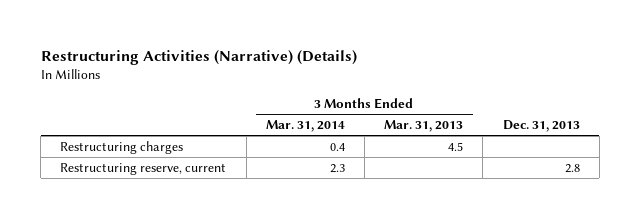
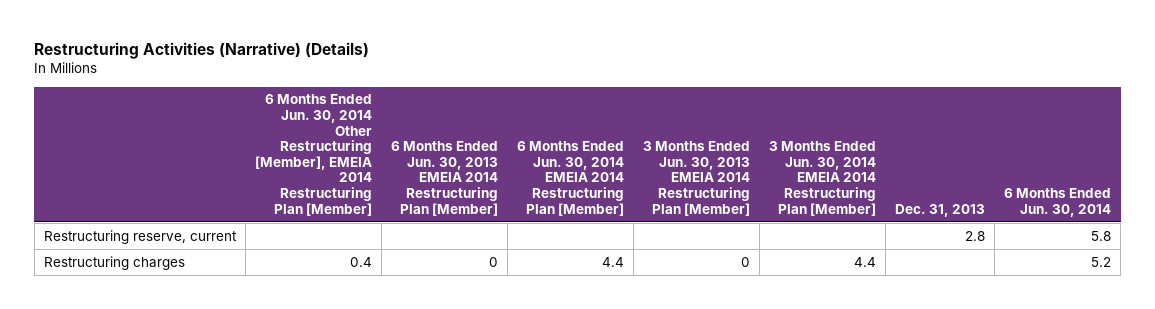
- | 3 Months Ended Mar. 31, 2014 | 3 Months Ended Mar. 31, 2013 | Dec. 31, 2013
+ | 6 Months Ended Jun. 30, 2014 Other Restructuring [Member], EMEIA 2014 Restructuring Plan [Member] | 6 Months Ended Jun. 30, 2013 EMEIA 2014 Restructuring Plan [Member] | 6 Months Ended Jun. 30, 2014 EMEIA 2014 Restructuring Plan [Member] | 3 Months Ended Jun. 30, 2013 EMEIA 2014 Restructuring Plan [Member] | 3 Months Ended Jun. 30, 2014 EMEIA 2014 Restructuring Plan [Member] | Dec. 31, 2013 | 6 Months Ended Jun. 30, 2014
moved down: Restructuring charges | 0.4 | 0 | 4.4 | 0 | 4.4 | | 5.2

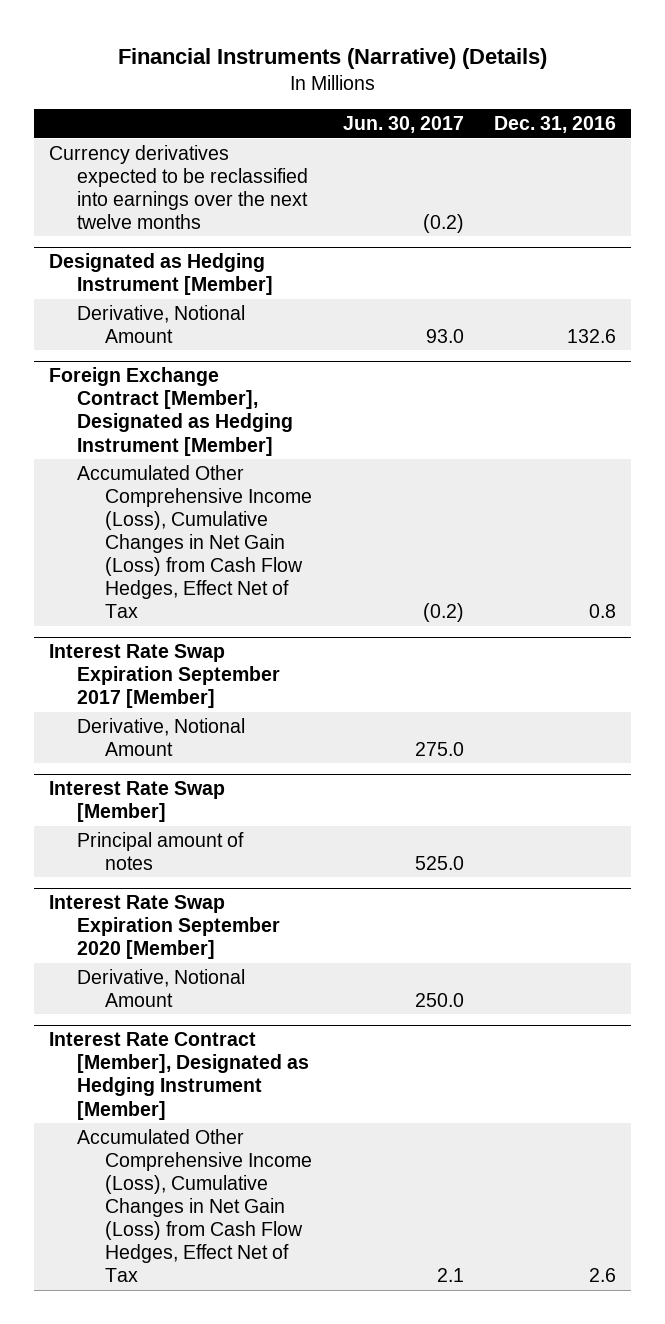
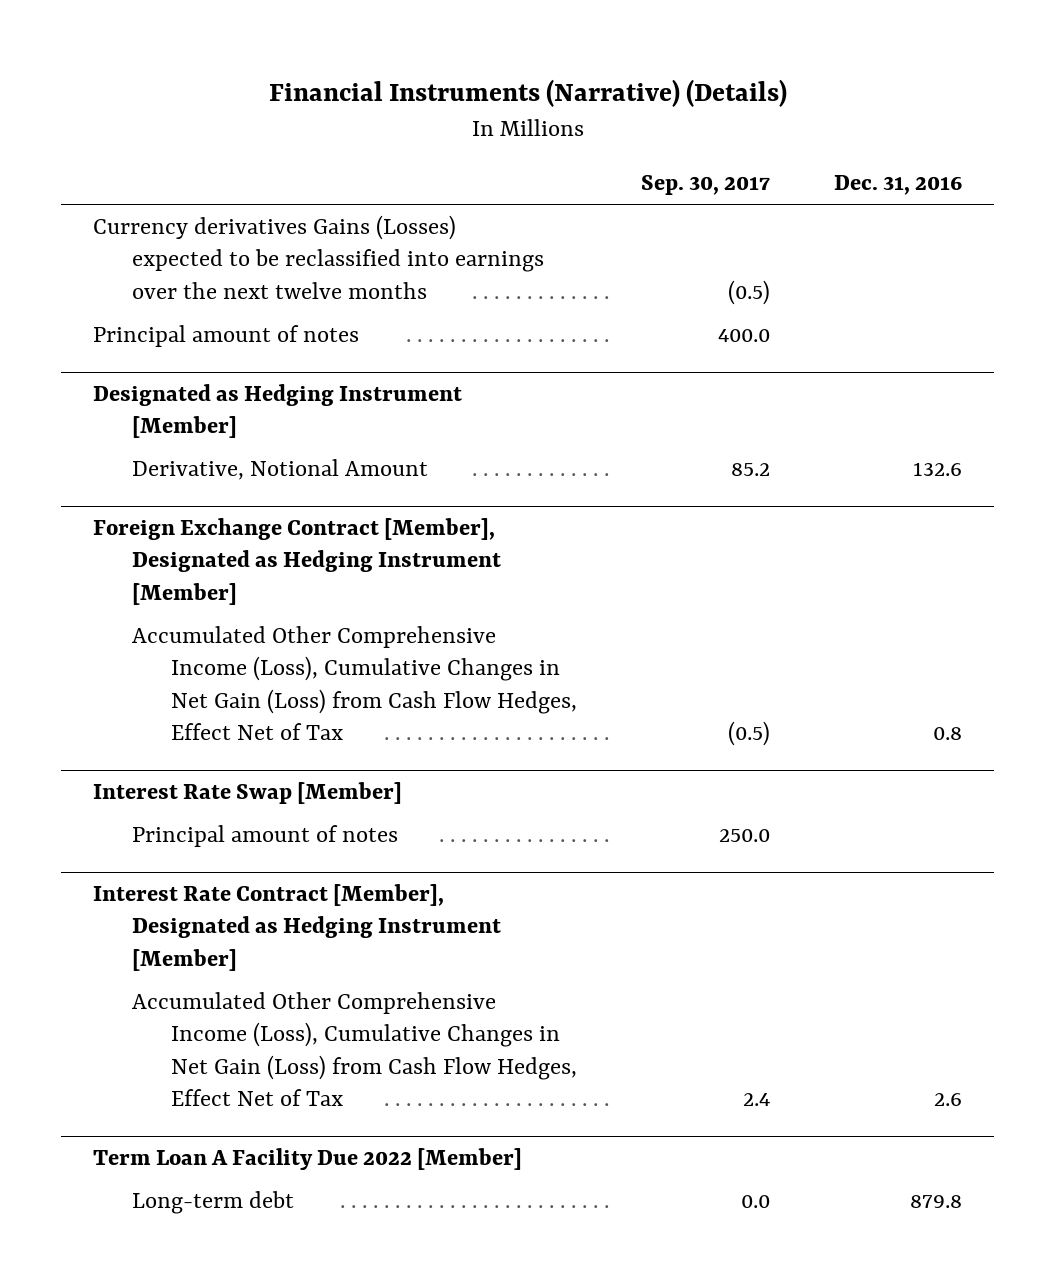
- | Jun. 30, 2017 | Dec. 31, 2016
+ | Sep. 30, 2017 | Dec. 31, 2016
- Currency derivatives expected to be reclassified into earnings over the next twelve months | (0.2) |
+ Currency derivatives Gains (Losses) expected to be reclassified into earnings over the next twelve months | (0.5) |
+ Principal amount of notes | 400.0 |
- Interest Rate Swap Expiration September 2017 [Member]
- Derivative, Notional Amount | 275.0 |
- Interest Rate Swap Expiration September 2020 [Member]
- Derivative, Notional Amount | 250.0 |
+ Term Loan A Facility Due 2022 [Member]
+ Long-term debt | 0.0 | 879.8

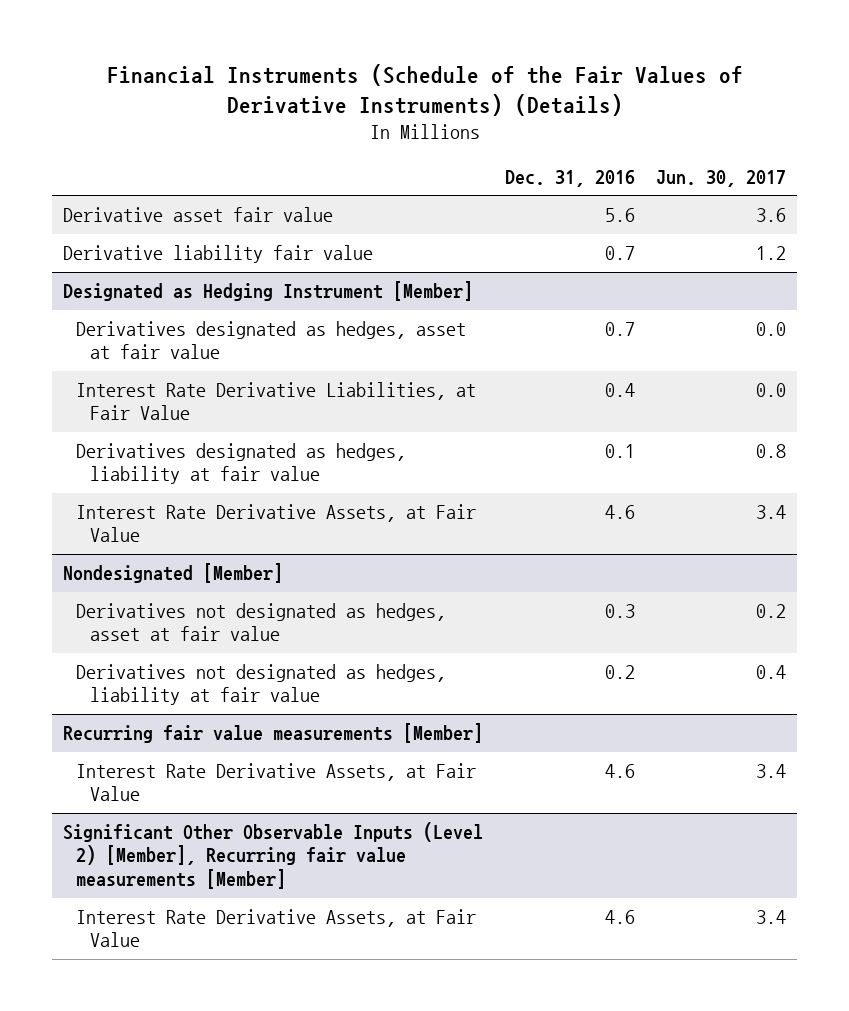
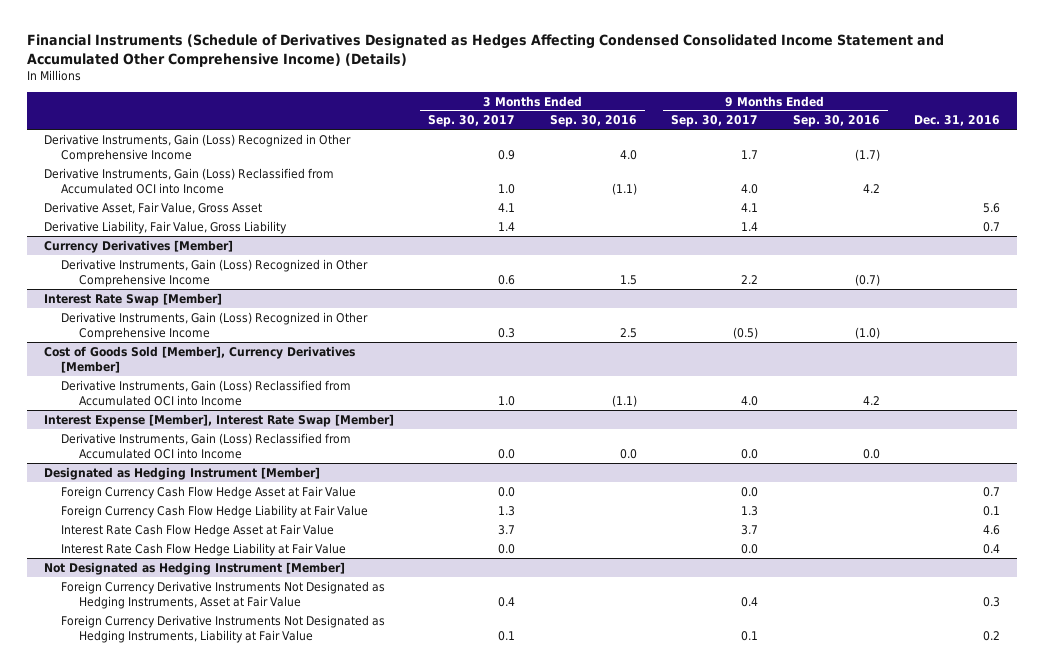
- Financial Instruments (Schedule of the Fair Values of Derivative Instruments) (Details)
+ Financial Instruments (Schedule of Derivatives Designated as Hedges Affecting Condensed Consolidated Income Statement and Accumulated Other Comprehensive Income) (Details)
- | Dec. 31, 2016 | Jun. 30, 2017
+ | 3 Months Ended Sep. 30, 2017 | 3 Months Ended Sep. 30, 2016 | 9 Months Ended Sep. 30, 2017 | 9 Months Ended Sep. 30, 2016 | Dec. 31, 2016
- Derivative asset fair value | 5.6 | 3.6
- Derivative liability fair value | 0.7 | 1.2
+ Derivative Instruments, Gain (Loss) Recognized in Other Comprehensive Income | 0.9 | 4.0 | 1.7 | (1.7) |
+ Derivative Instruments, Gain (Loss) Reclassified from Accumulated OCI into Income | 1.0 | (1.1) | 4.0 | 4.2 |
+ Derivative Asset, Fair Value, Gross Asset | 4.1 | | 4.1 | | 5.6
+ Derivative Liability, Fair Value, Gross Liability | 1.4 | | 1.4 | | 0.7
+ Currency Derivatives [Member]
+ Derivative Instruments, Gain (Loss) Recognized in Other Comprehensive Income | 0.6 | 1.5 | 2.2 | (0.7) |
+ Interest Rate Swap [Member]
+ Derivative Instruments, Gain (Loss) Recognized in Other Comprehensive Income | 0.3 | 2.5 | (0.5) | (1.0) |
+ Cost of Goods Sold [Member], Currency Derivatives [Member]
+ Derivative Instruments, Gain (Loss) Reclassified from Accumulated OCI into Income | 1.0 | (1.1) | 4.0 | 4.2 |
+ Interest Expense [Member], Interest Rate Swap [Member]
+ Derivative Instruments, Gain (Loss) Reclassified from Accumulated OCI into Income | 0.0 | 0.0 | 0.0 | 0.0 |
@ Designated as Hedging Instrument [Member]
- Derivatives designated as hedges, asset at fair value | 0.7 | 0.0
- Interest Rate Derivative Liabilities, at Fair Value | 0.4 | 0.0
- Derivatives designated as hedges, liability at fair value | 0.1 | 0.8
- Interest Rate Derivative Assets, at Fair Value | 4.6 | 3.4
- Nondesignated [Member]
- Derivatives not designated as hedges, asset at fair value | 0.3 | 0.2
- Derivatives not designated as hedges, liability at fair value | 0.2 | 0.4
- Recurring fair value measurements [Member]
- Interest Rate Derivative Assets, at Fair Value | 4.6 | 3.4
- Significant Other Observable Inputs (Level 2) [Member], Recurring fair value measurements [Member]
- Interest Rate Derivative Assets, at Fair Value | 4.6 | 3.4
@ Designated as Hedging Instrument [Member]
+ Foreign Currency Cash Flow Hedge Asset at Fair Value | 0.0 | | 0.0 | | 0.7
+ Foreign Currency Cash Flow Hedge Liability at Fair Value | 1.3 | | 1.3 | | 0.1
+ Interest Rate Cash Flow Hedge Asset at Fair Value | 3.7 | | 3.7 | | 4.6
+ Interest Rate Cash Flow Hedge Liability at Fair Value | 0.0 | | 0.0 | | 0.4
+ Not Designated as Hedging Instrument [Member]
+ Foreign Currency Derivative Instruments Not Designated as Hedging Instruments, Asset at Fair Value | 0.4 | | 0.4 | | 0.3
+ Foreign Currency Derivative Instruments Not Designated as Hedging Instruments, Liability at Fair Value | 0.1 | | 0.1 | | 0.2

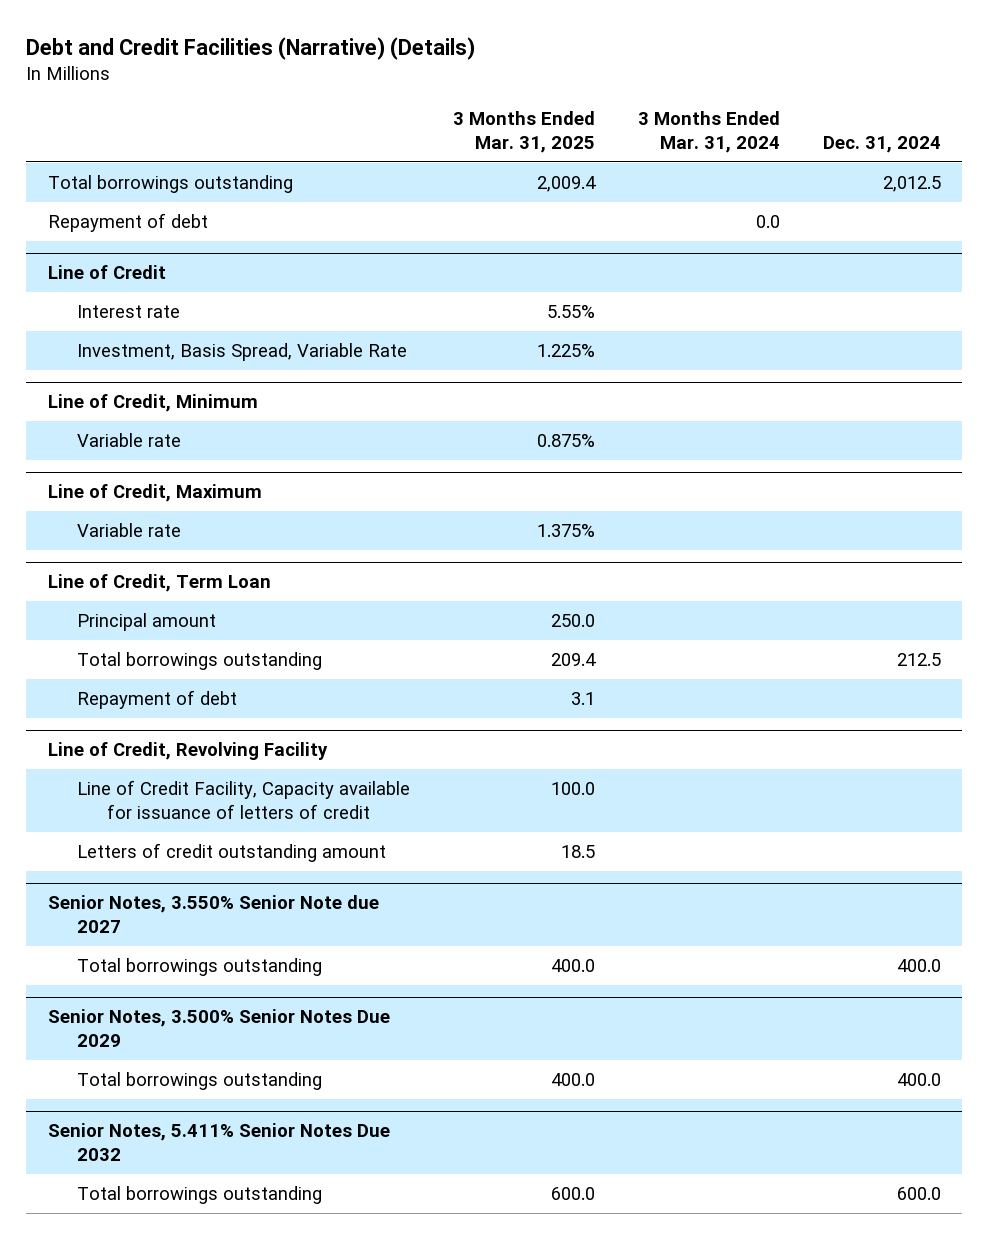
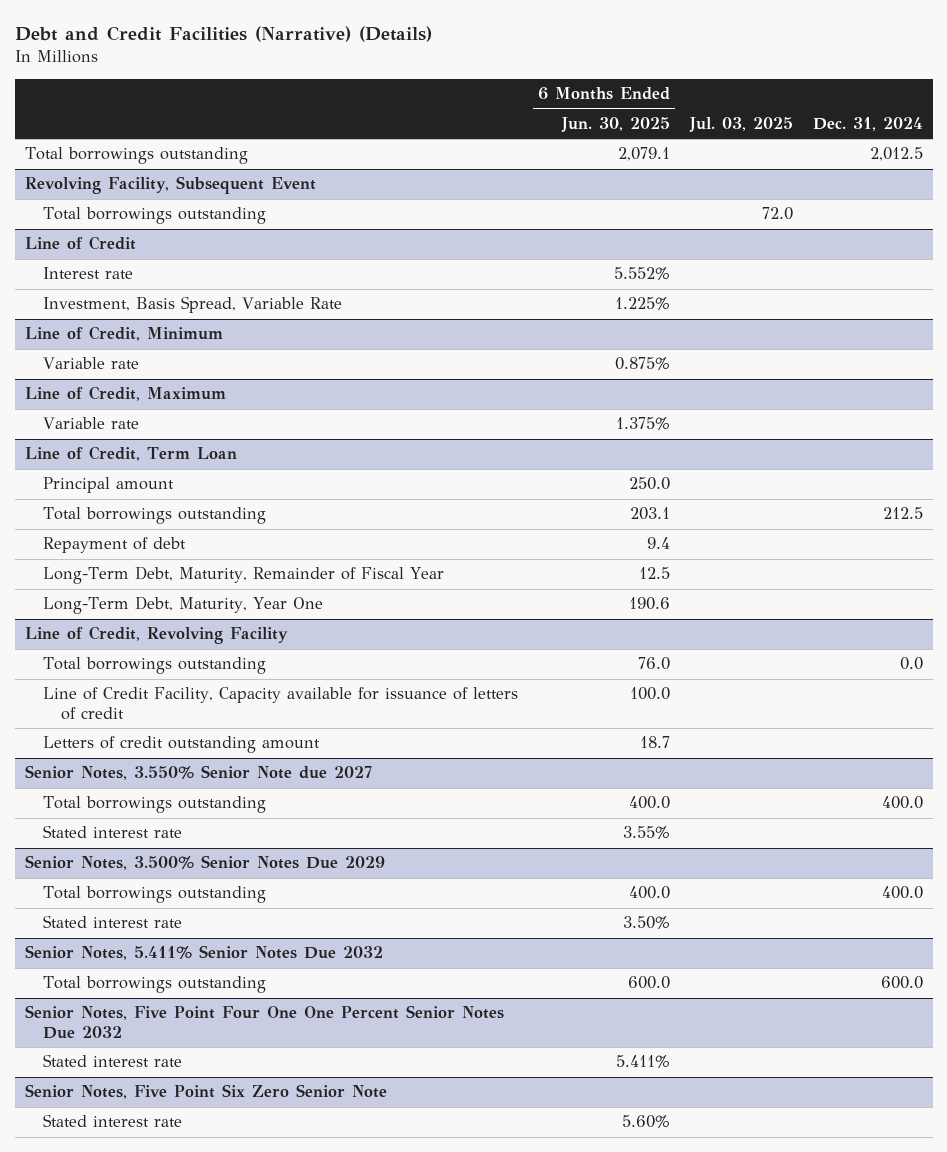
- | 3 Months Ended Mar. 31, 2025 | 3 Months Ended Mar. 31, 2024 | Dec. 31, 2024
+ | 6 Months Ended Jun. 30, 2025 | Jul. 03, 2025 | Dec. 31, 2024
- Repayment of debt | | 0.0 |
+ Revolving Facility, Subsequent Event
+ Total borrowings outstanding | | 72.0 |
@ Line of Credit, Term Loan
+ Long-Term Debt, Maturity, Remainder of Fiscal Year | 12.5 | |
+ Long-Term Debt, Maturity, Year One | 190.6 | |
@ Line of Credit, Revolving Facility
+ Total borrowings outstanding | 76.0 | | 0.0
@ Senior Notes, 3.550% Senior Note due 2027
+ Stated interest rate | 3.55% | |
@ Senior Notes, 3.500% Senior Notes Due 2029
+ Stated interest rate | 3.50% | |
+ Senior Notes, Five Point Four One One Percent Senior Notes Due 2032
+ Stated interest rate | 5.411% | |
+ Senior Notes, Five Point Six Zero Senior Note
+ Stated interest rate | 5.60% | |

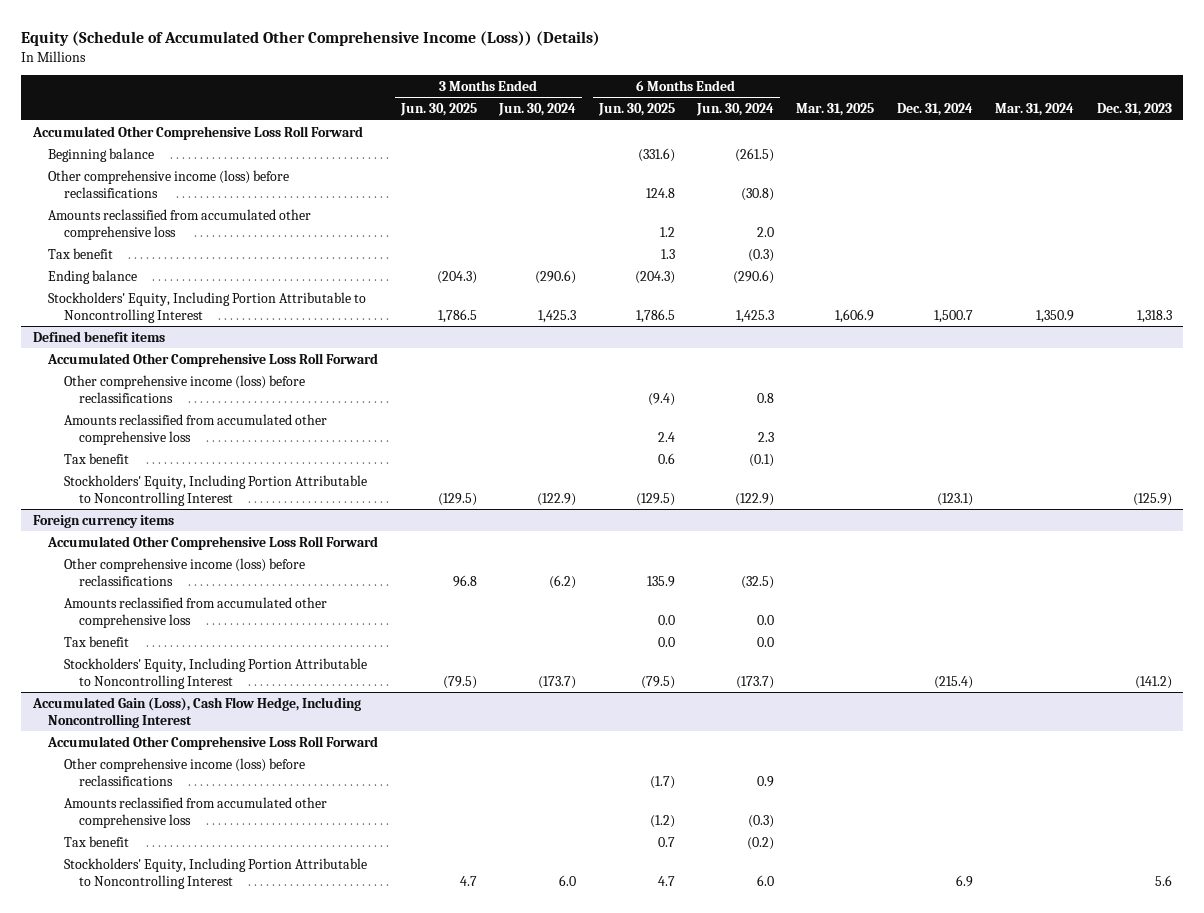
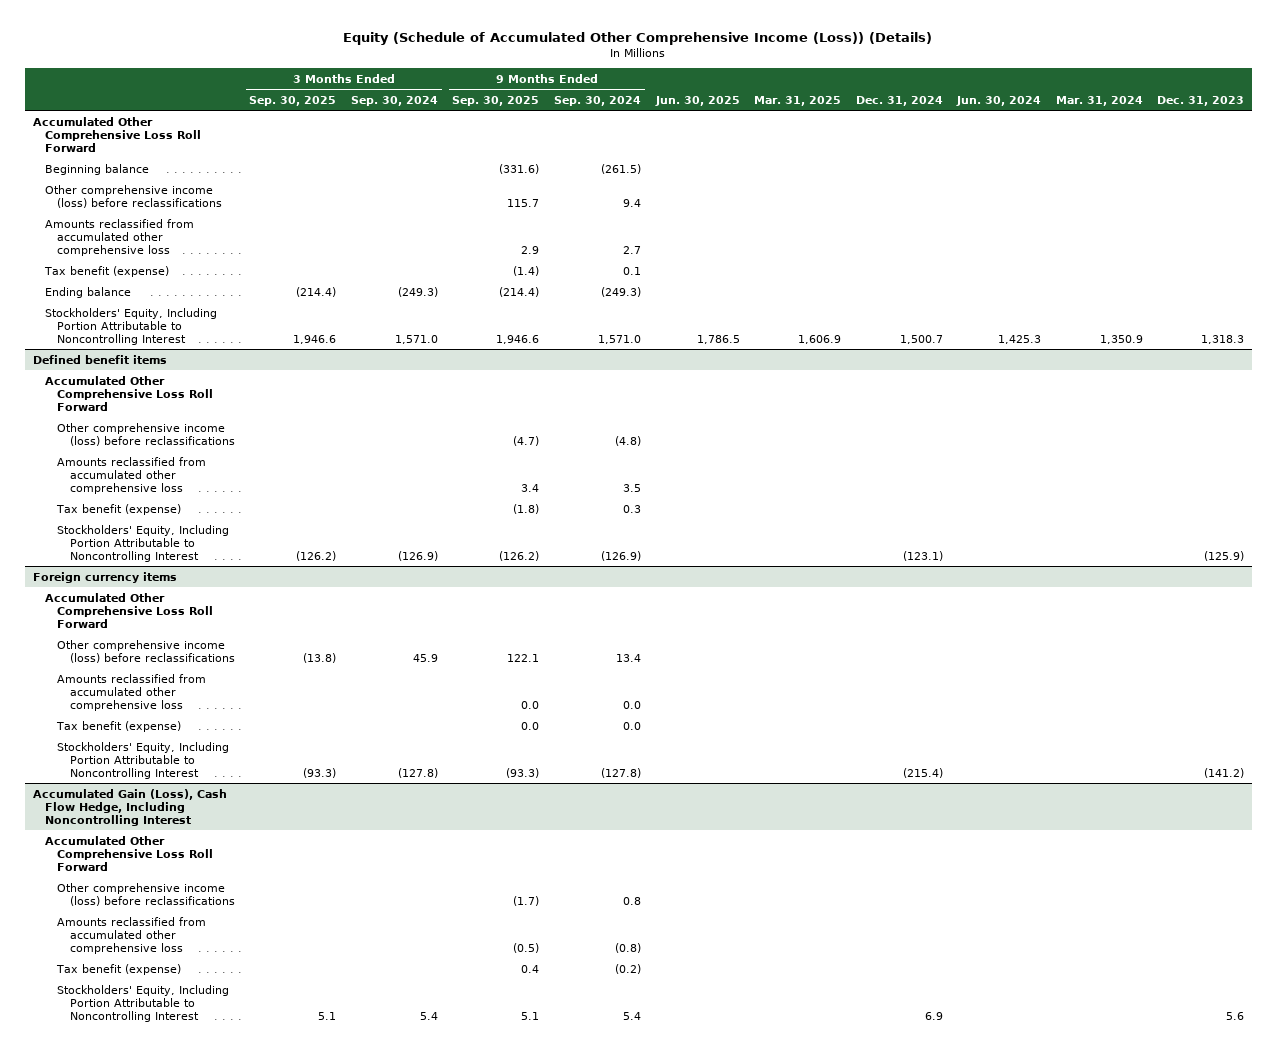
- | 3 Months Ended Jun. 30, 2025 | 3 Months Ended Jun. 30, 2024 | 6 Months Ended Jun. 30, 2025 | 6 Months Ended Jun. 30, 2024 | Mar. 31, 2025 | Dec. 31, 2024 | Mar. 31, 2024 | Dec. 31, 2023
+ | 3 Months Ended Sep. 30, 2025 | 3 Months Ended Sep. 30, 2024 | 9 Months Ended Sep. 30, 2025 | 9 Months Ended Sep. 30, 2024 | Jun. 30, 2025 | Mar. 31, 2025 | Dec. 31, 2024 | Jun. 30, 2024 | Mar. 31, 2024 | Dec. 31, 2023
- Tax benefit | | | 1.3 | (0.3) | | | |
+ Tax benefit (expense) | | | (1.4) | 0.1 | | | | | |
@ Defined benefit items
- Tax benefit | | | 0.6 | (0.1) | | | |
+ Tax benefit (expense) | | | (1.8) | 0.3 | | | | | |
@ Foreign currency items
- Tax benefit | | | 0.0 | 0.0 | | | |
+ Tax benefit (expense) | | | 0.0 | 0.0 | | | | | |
@ Accumulated Gain (Loss), Cash Flow Hedge, Including Noncontrolling Interest
- Tax benefit | | | 0.7 | (0.2) | | | |
+ Tax benefit (expense) | | | 0.4 | (0.2) | | | | | |

